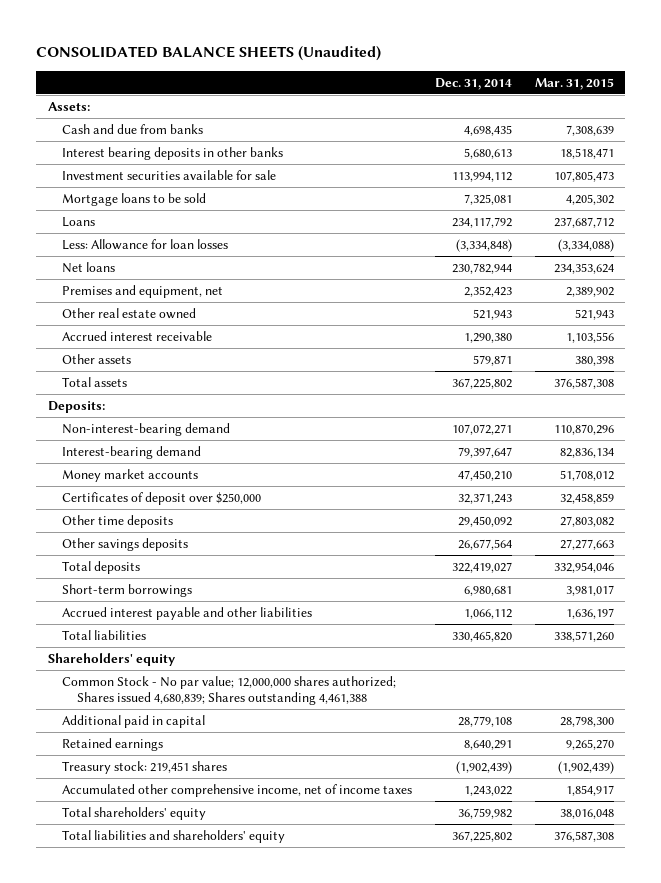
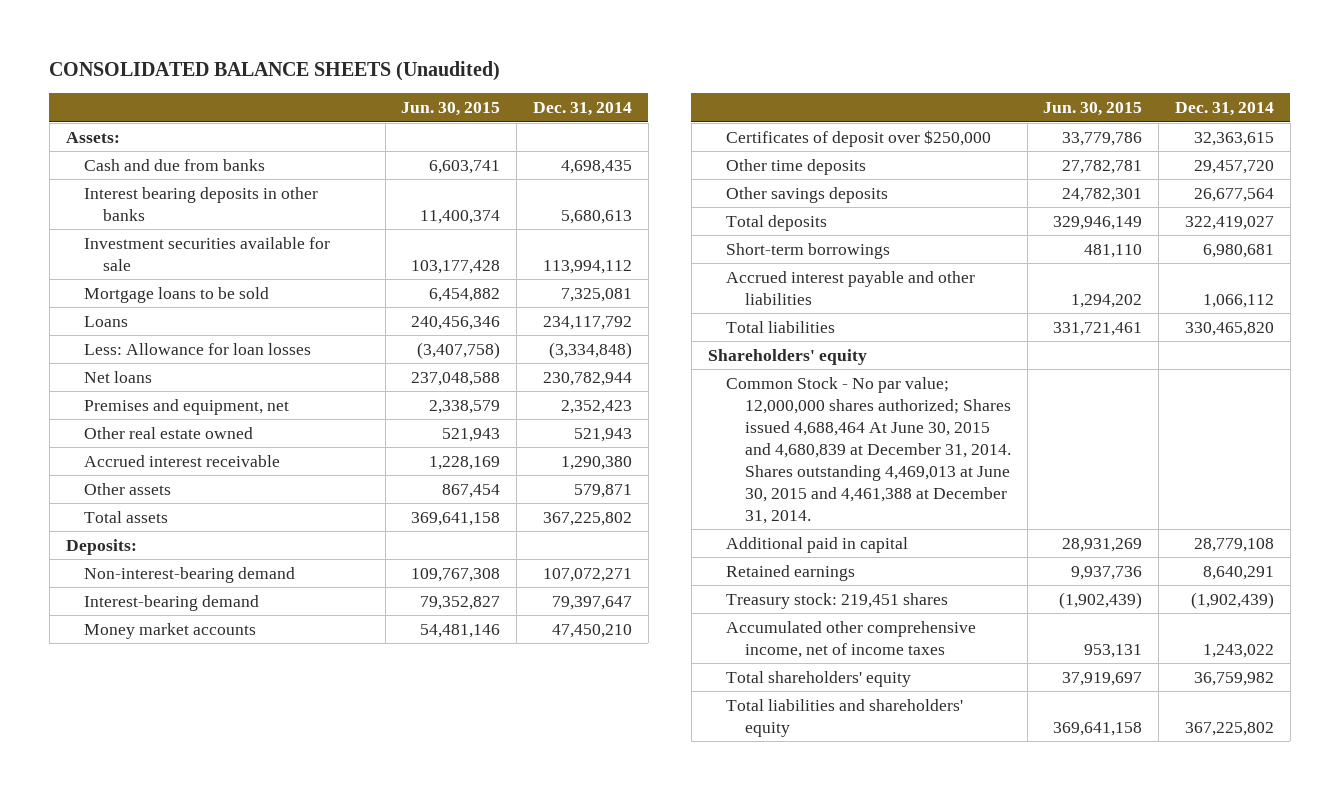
- | Dec. 31, 2014 | Mar. 31, 2015
+ | Jun. 30, 2015 | Dec. 31, 2014
- Certificates of deposit over $250,000 | 32,371,243 | 32,458,859
- Other time deposits | 29,450,092 | 27,803,082
+ Certificates of deposit over $250,000 | 33,779,786 | 32,363,615
+ Other time deposits | 27,782,781 | 29,457,720
- Common Stock - No par value; 12,000,000 shares authorized; Shares issued 4,680,839; Shares outstanding 4,461,388
+ Common Stock - No par value; 12,000,000 shares authorized; Shares issued 4,688,464 At June 30, 2015 and 4,680,839 at December 31, 2014. Shares outstanding 4,469,013 at June 30, 2015 and 4,461,388 at December 31, 2014.

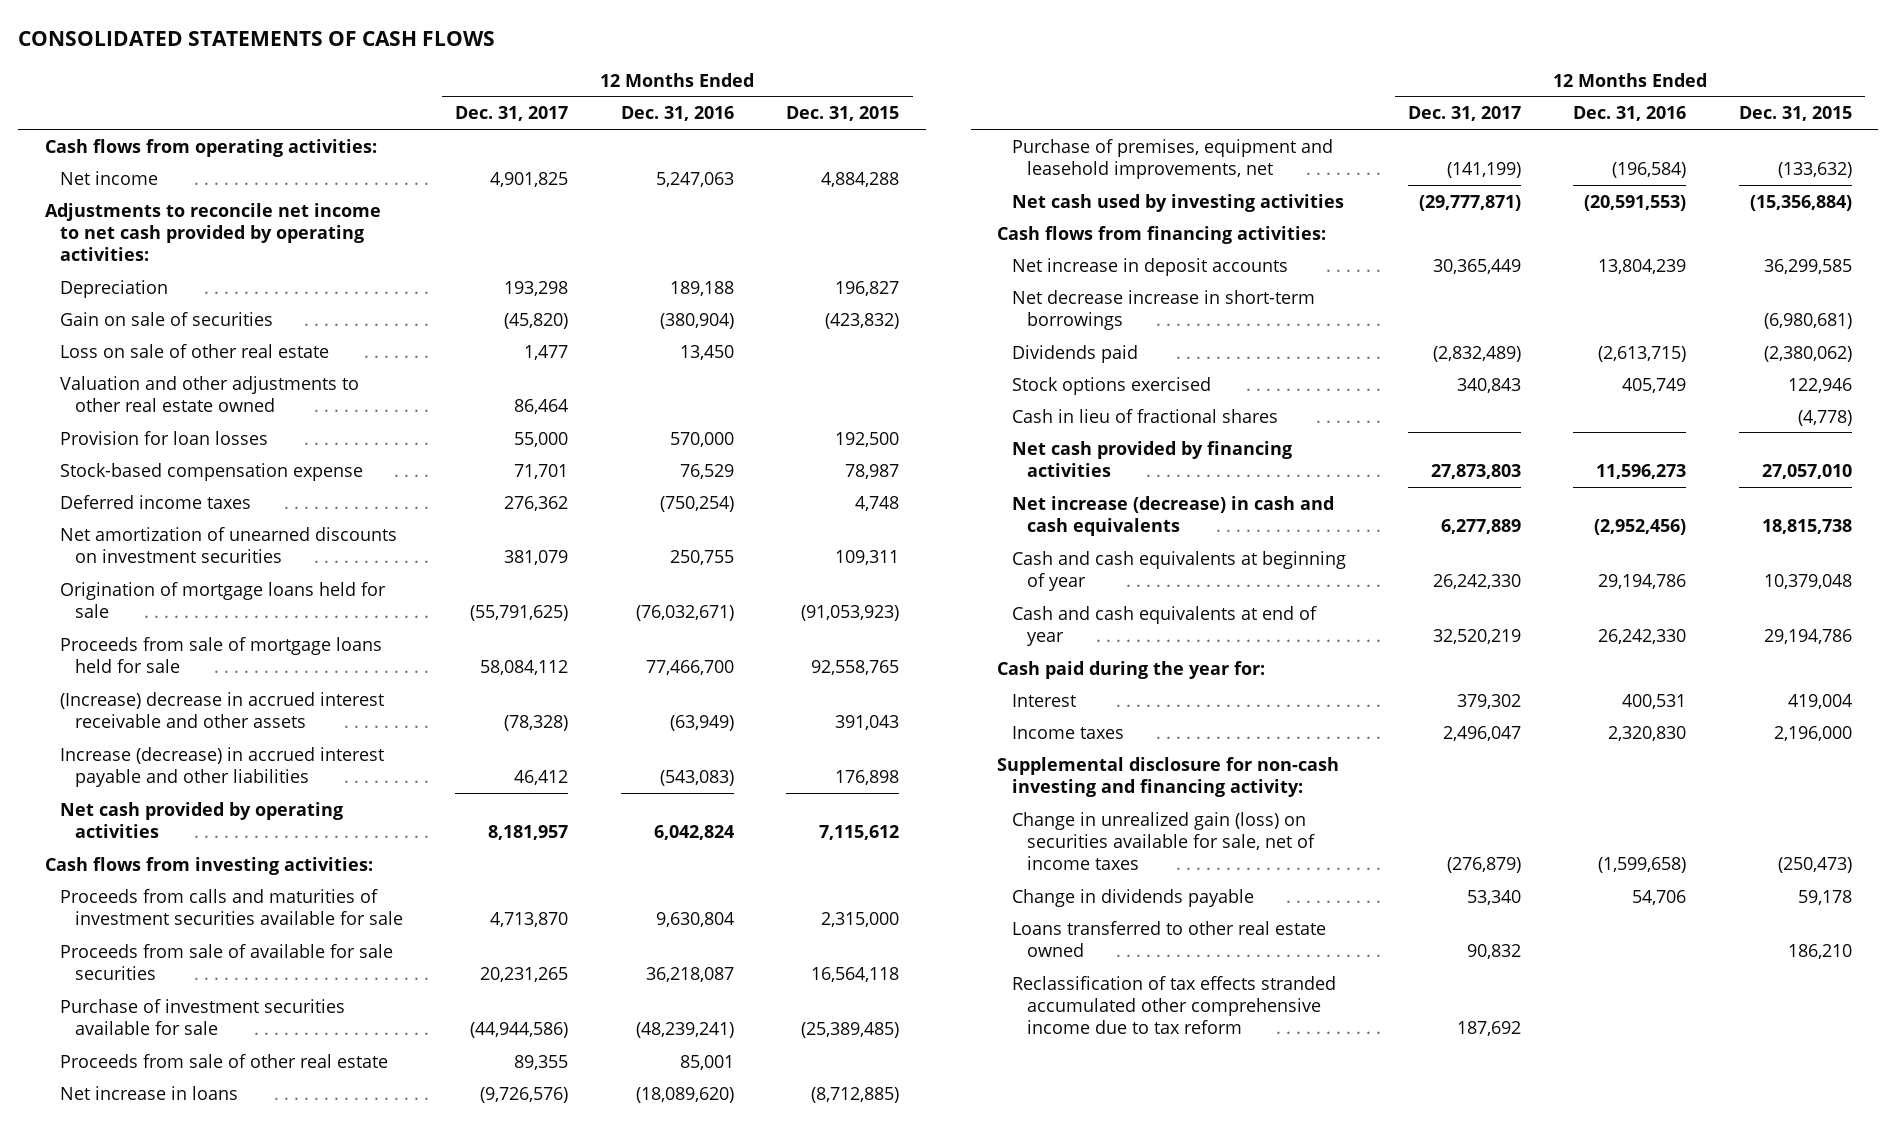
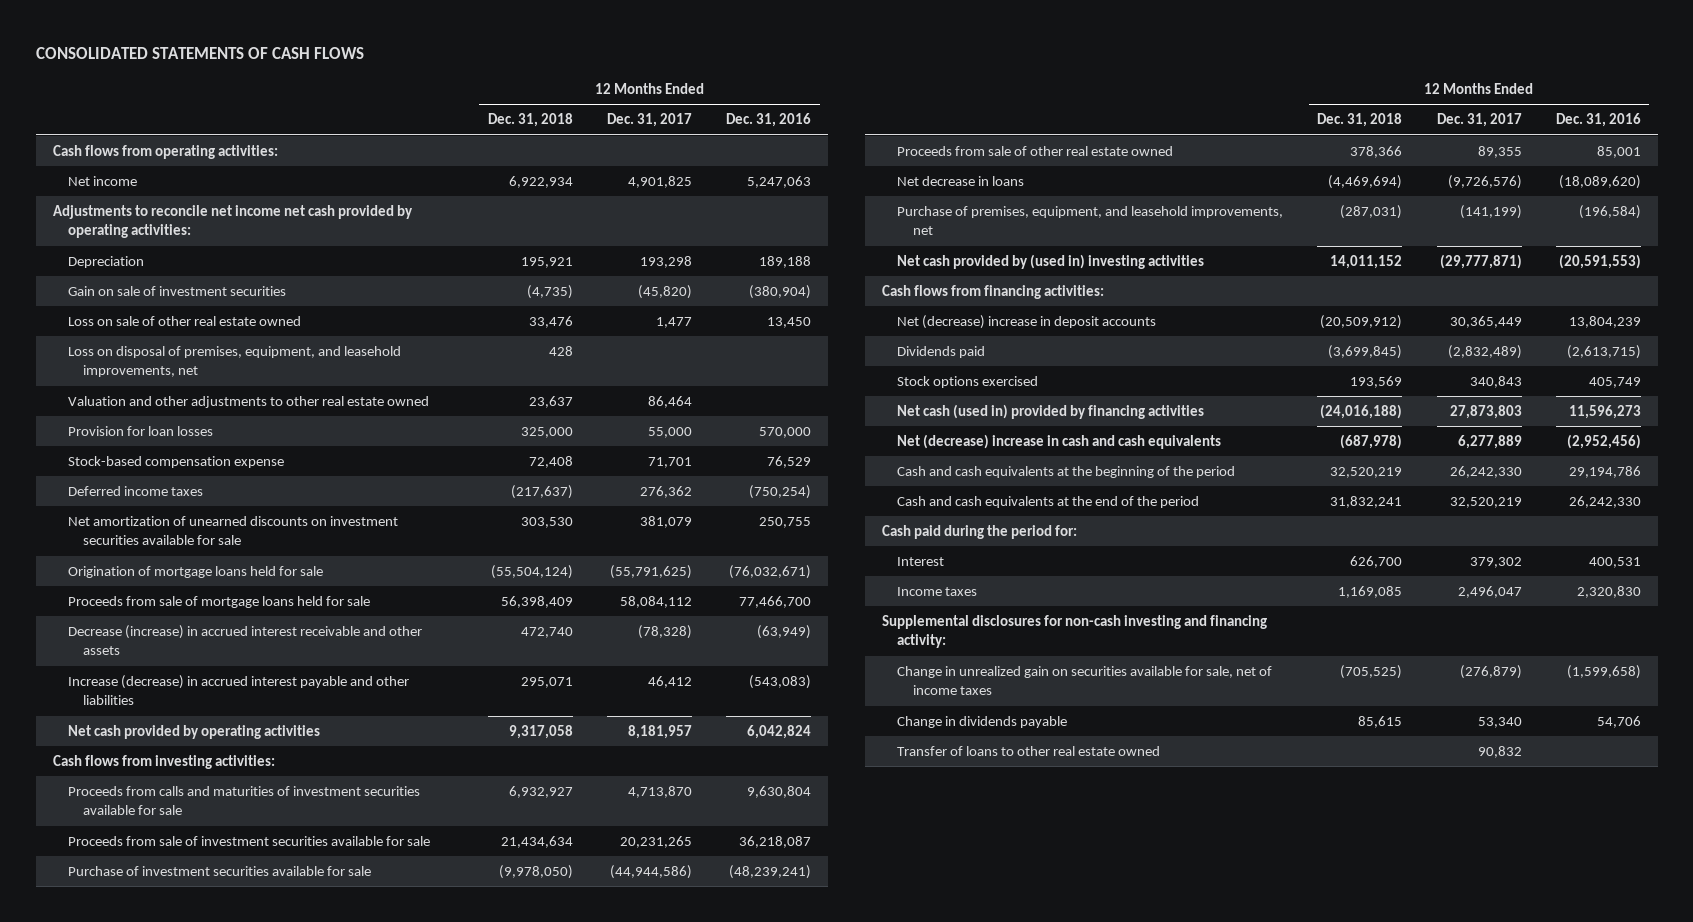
- | 12 Months Ended Dec. 31, 2017 | 12 Months Ended Dec. 31, 2016 | 12 Months Ended Dec. 31, 2015
+ | 12 Months Ended Dec. 31, 2018 | 12 Months Ended Dec. 31, 2017 | 12 Months Ended Dec. 31, 2016
- Adjustments to reconcile net income to net cash provided by operating activities:
+ Adjustments to reconcile net income net cash provided by operating activities:
- Gain on sale of securities | (45,820) | (380,904) | (423,832)
- Loss on sale of other real estate | 1,477 | 13,450 |
+ Gain on sale of investment securities | (4,735) | (45,820) | (380,904)
+ Loss on sale of other real estate owned | 33,476 | 1,477 | 13,450
+ Loss on disposal of premises, equipment, and leasehold improvements, net | 428 | |
- Net amortization of unearned discounts on investment securities | 381,079 | 250,755 | 109,311
+ Net amortization of unearned discounts on investment securities available for sale | 303,530 | 381,079 | 250,755
- (Increase) decrease in accrued interest receivable and other assets | (78,328) | (63,949) | 391,043
+ Decrease (increase) in accrued interest receivable and other assets | 472,740 | (78,328) | (63,949)
- Proceeds from sale of available for sale securities | 20,231,265 | 36,218,087 | 16,564,118
+ Proceeds from sale of investment securities available for sale | 21,434,634 | 20,231,265 | 36,218,087
- Proceeds from sale of other real estate | 89,355 | 85,001 |
- Net increase in loans | (9,726,576) | (18,089,620) | (8,712,885)
- Purchase of premises, equipment and leasehold improvements, net | (141,199) | (196,584) | (133,632)
- Net cash used by investing activities | (29,777,871) | (20,591,553) | (15,356,884)
+ Proceeds from sale of other real estate owned | 378,366 | 89,355 | 85,001
+ Net decrease in loans | (4,469,694) | (9,726,576) | (18,089,620)
+ Purchase of premises, equipment, and leasehold improvements, net | (287,031) | (141,199) | (196,584)
+ Net cash provided by (used in) investing activities | 14,011,152 | (29,777,871) | (20,591,553)
- Net increase in deposit accounts | 30,365,449 | 13,804,239 | 36,299,585
- Net decrease increase in short-term borrowings | | | (6,980,681)
+ Net (decrease) increase in deposit accounts | (20,509,912) | 30,365,449 | 13,804,239
- Cash in lieu of fractional shares | | | (4,778)
- Net cash provided by financing activities | 27,873,803 | 11,596,273 | 27,057,010
- Net increase (decrease) in cash and cash equivalents | 6,277,889 | (2,952,456) | 18,815,738
- Cash and cash equivalents at beginning of year | 26,242,330 | 29,194,786 | 10,379,048
- Cash and cash equivalents at end of year | 32,520,219 | 26,242,330 | 29,194,786
- Cash paid during the year for:
+ Net cash (used in) provided by financing activities | (24,016,188) | 27,873,803 | 11,596,273
+ Net (decrease) increase in cash and cash equivalents | (687,978) | 6,277,889 | (2,952,456)
+ Cash and cash equivalents at the beginning of the period | 32,520,219 | 26,242,330 | 29,194,786
+ Cash and cash equivalents at the end of the period | 31,832,241 | 32,520,219 | 26,242,330
+ Cash paid during the period for:
- Supplemental disclosure for non-cash investing and financing activity:
- Change in unrealized gain (loss) on securities available for sale, net of income taxes | (276,879) | (1,599,658) | (250,473)
+ Supplemental disclosures for non-cash investing and financing activity:
+ Change in unrealized gain on securities available for sale, net of income taxes | (705,525) | (276,879) | (1,599,658)
- Loans transferred to other real estate owned | 90,832 | | 186,210
- Reclassification of tax effects stranded accumulated other comprehensive income due to tax reform | 187,692 | |
+ Transfer of loans to other real estate owned | | 90,832 |

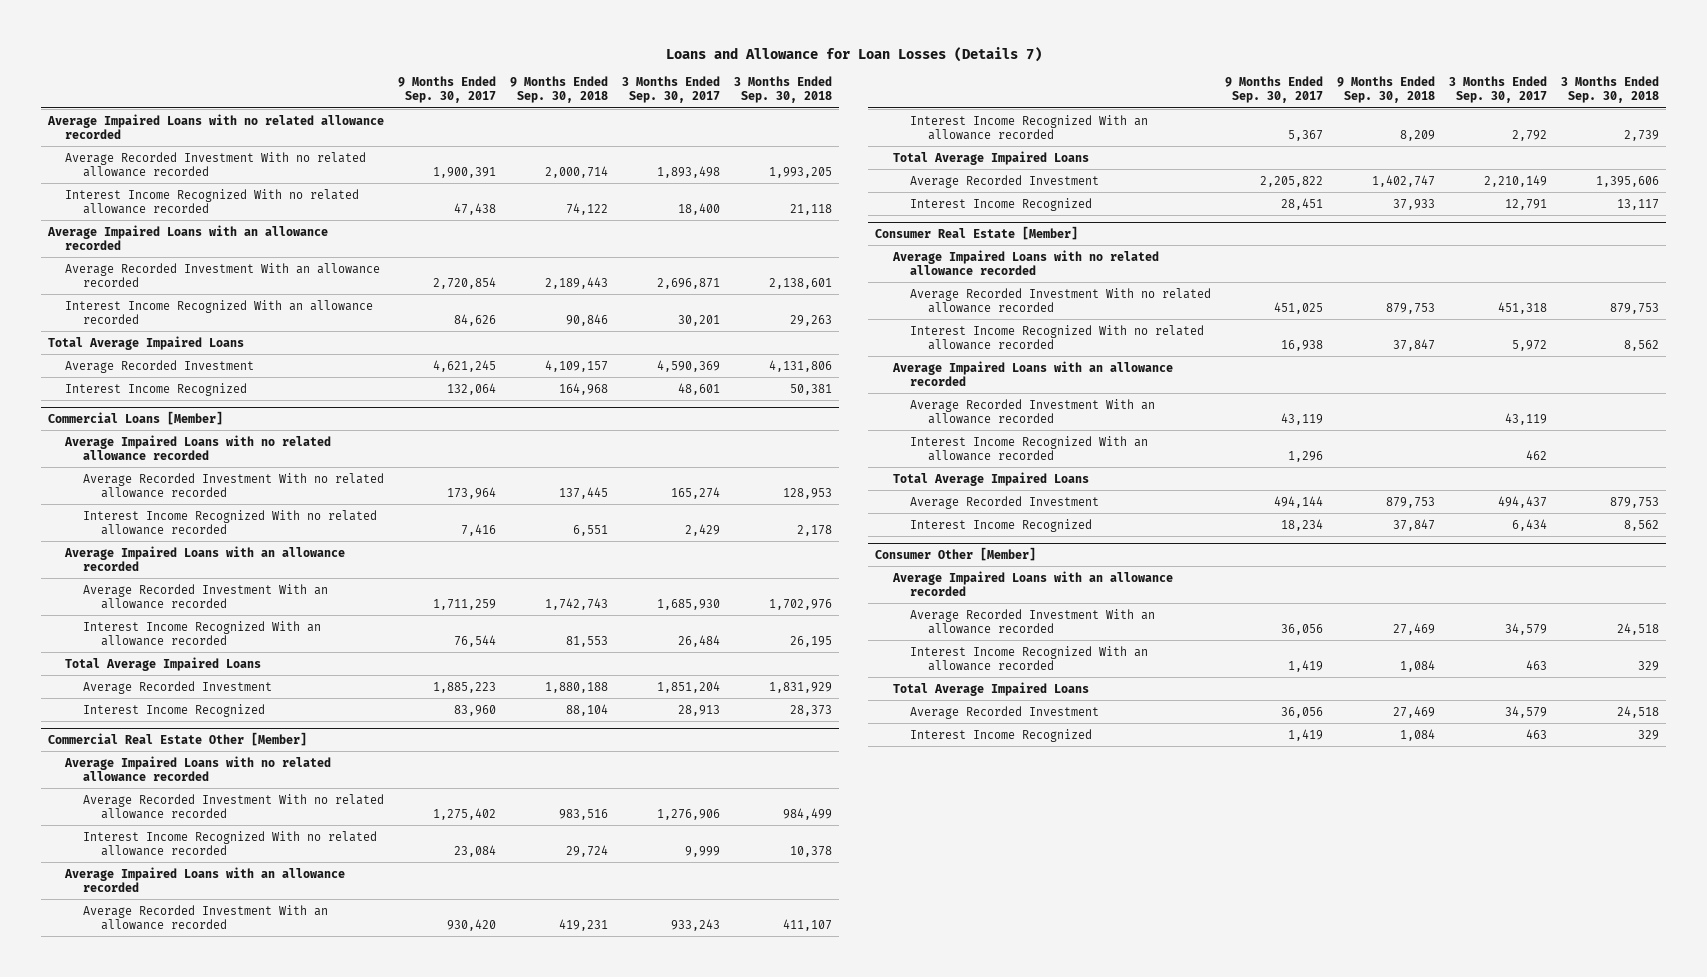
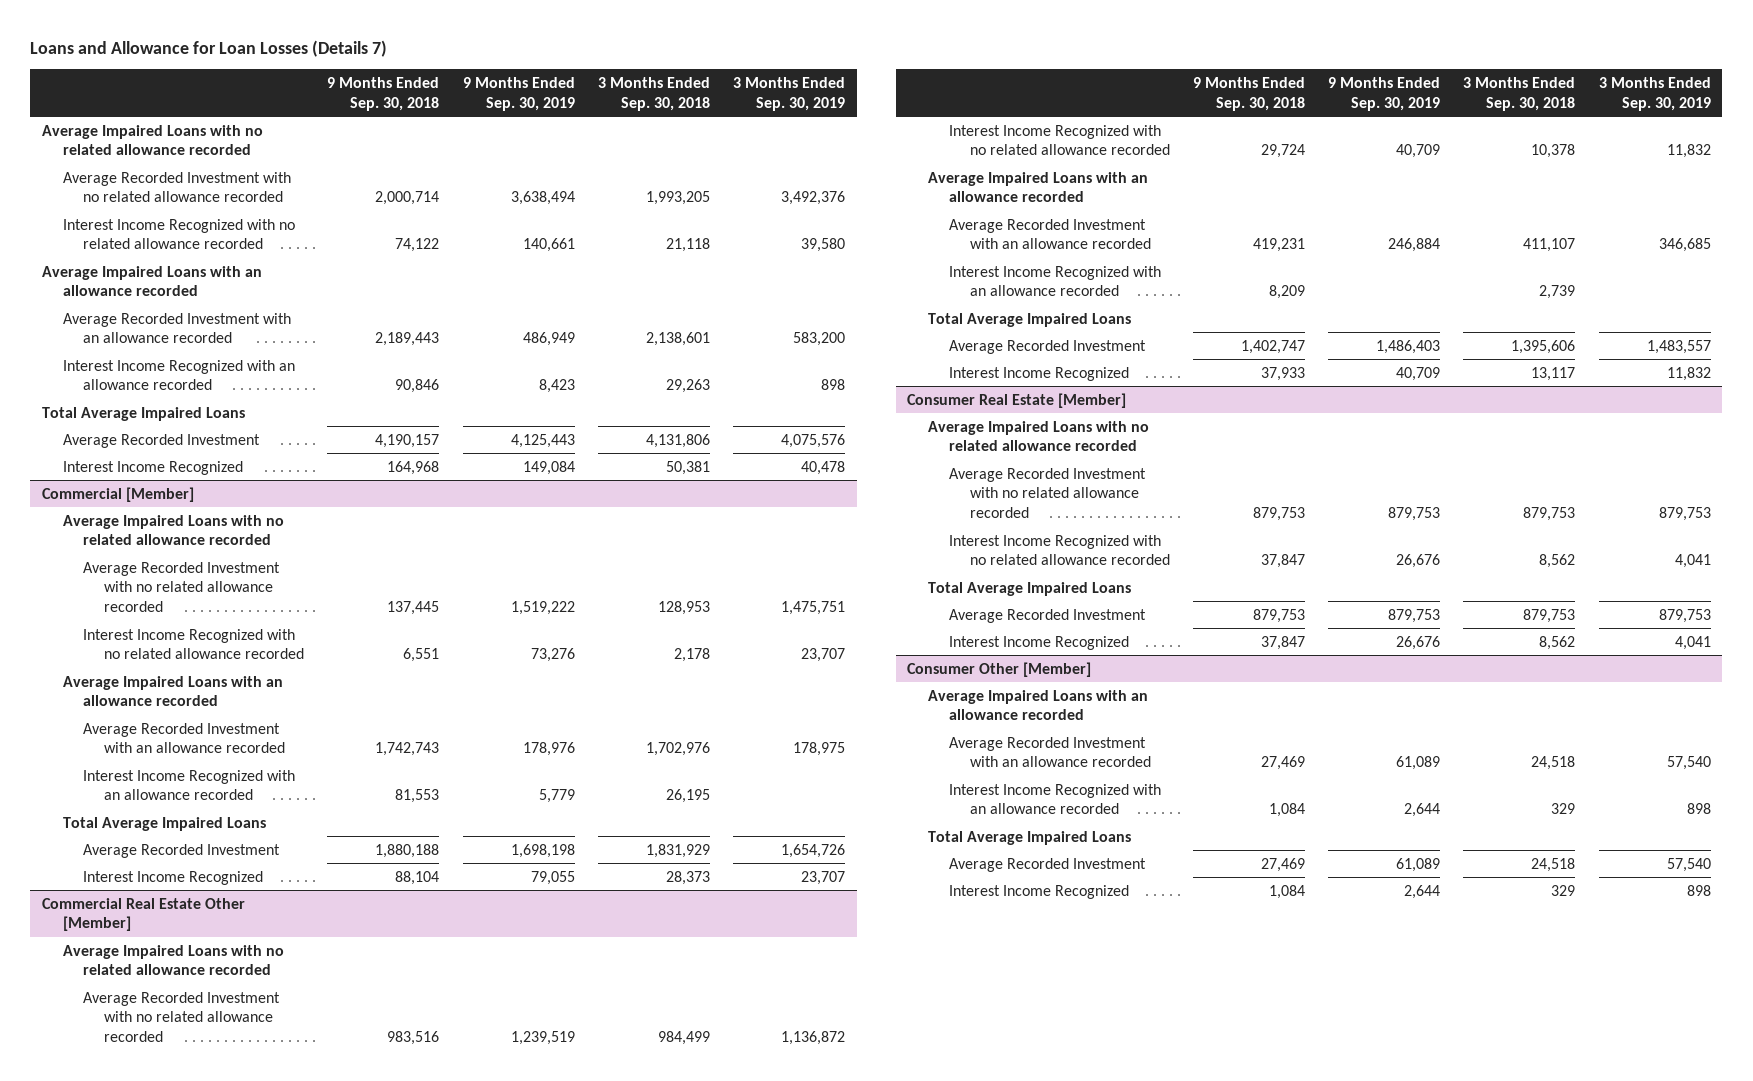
- | 9 Months Ended Sep. 30, 2017 | 9 Months Ended Sep. 30, 2018 | 3 Months Ended Sep. 30, 2017 | 3 Months Ended Sep. 30, 2018
+ | 9 Months Ended Sep. 30, 2018 | 9 Months Ended Sep. 30, 2019 | 3 Months Ended Sep. 30, 2018 | 3 Months Ended Sep. 30, 2019
- Average Recorded Investment With no related allowance recorded | 1,900,391 | 2,000,714 | 1,893,498 | 1,993,205
- Interest Income Recognized With no related allowance recorded | 47,438 | 74,122 | 18,400 | 21,118
+ Average Recorded Investment with no related allowance recorded | 2,000,714 | 3,638,494 | 1,993,205 | 3,492,376
+ Interest Income Recognized with no related allowance recorded | 74,122 | 140,661 | 21,118 | 39,580
- Average Recorded Investment With an allowance recorded | 2,720,854 | 2,189,443 | 2,696,871 | 2,138,601
- Interest Income Recognized With an allowance recorded | 84,626 | 90,846 | 30,201 | 29,263
+ Average Recorded Investment with an allowance recorded | 2,189,443 | 486,949 | 2,138,601 | 583,200
+ Interest Income Recognized with an allowance recorded | 90,846 | 8,423 | 29,263 | 898
- Average Recorded Investment | 4,621,245 | 4,109,157 | 4,590,369 | 4,131,806
+ Average Recorded Investment | 4,190,157 | 4,125,443 | 4,131,806 | 4,075,576
- Commercial Loans [Member]
+ Commercial [Member]
- Average Recorded Investment With no related allowance recorded | 173,964 | 137,445 | 165,274 | 128,953
- Interest Income Recognized With no related allowance recorded | 7,416 | 6,551 | 2,429 | 2,178
+ Average Recorded Investment with no related allowance recorded | 137,445 | 1,519,222 | 128,953 | 1,475,751
+ Interest Income Recognized with no related allowance recorded | 6,551 | 73,276 | 2,178 | 23,707
- Average Recorded Investment With an allowance recorded | 1,711,259 | 1,742,743 | 1,685,930 | 1,702,976
- Interest Income Recognized With an allowance recorded | 76,544 | 81,553 | 26,484 | 26,195
+ Average Recorded Investment with an allowance recorded | 1,742,743 | 178,976 | 1,702,976 | 178,975
+ Interest Income Recognized with an allowance recorded | 81,553 | 5,779 | 26,195 |
@ Commercial Real Estate Other [Member]
- Average Recorded Investment With no related allowance recorded | 1,275,402 | 983,516 | 1,276,906 | 984,499
- Interest Income Recognized With no related allowance recorded | 23,084 | 29,724 | 9,999 | 10,378
+ Average Recorded Investment with no related allowance recorded | 983,516 | 1,239,519 | 984,499 | 1,136,872
+ Interest Income Recognized with no related allowance recorded | 29,724 | 40,709 | 10,378 | 11,832
- Average Recorded Investment With an allowance recorded | 930,420 | 419,231 | 933,243 | 411,107
- Interest Income Recognized With an allowance recorded | 5,367 | 8,209 | 2,792 | 2,739
+ Average Recorded Investment with an allowance recorded | 419,231 | 246,884 | 411,107 | 346,685
+ Interest Income Recognized with an allowance recorded | 8,209 | | 2,739 |
@ Consumer Real Estate [Member]
- Average Recorded Investment With no related allowance recorded | 451,025 | 879,753 | 451,318 | 879,753
- Interest Income Recognized With no related allowance recorded | 16,938 | 37,847 | 5,972 | 8,562
- Average Impaired Loans with an allowance recorded
- Average Recorded Investment With an allowance recorded | 43,119 | | 43,119 |
- Interest Income Recognized With an allowance recorded | 1,296 | | 462 |
+ Average Recorded Investment with no related allowance recorded | 879,753 | 879,753 | 879,753 | 879,753
+ Interest Income Recognized with no related allowance recorded | 37,847 | 26,676 | 8,562 | 4,041
@ Consumer Other [Member]
- Average Recorded Investment With an allowance recorded | 36,056 | 27,469 | 34,579 | 24,518
- Interest Income Recognized With an allowance recorded | 1,419 | 1,084 | 463 | 329
+ Average Recorded Investment with an allowance recorded | 27,469 | 61,089 | 24,518 | 57,540
+ Interest Income Recognized with an allowance recorded | 1,084 | 2,644 | 329 | 898

